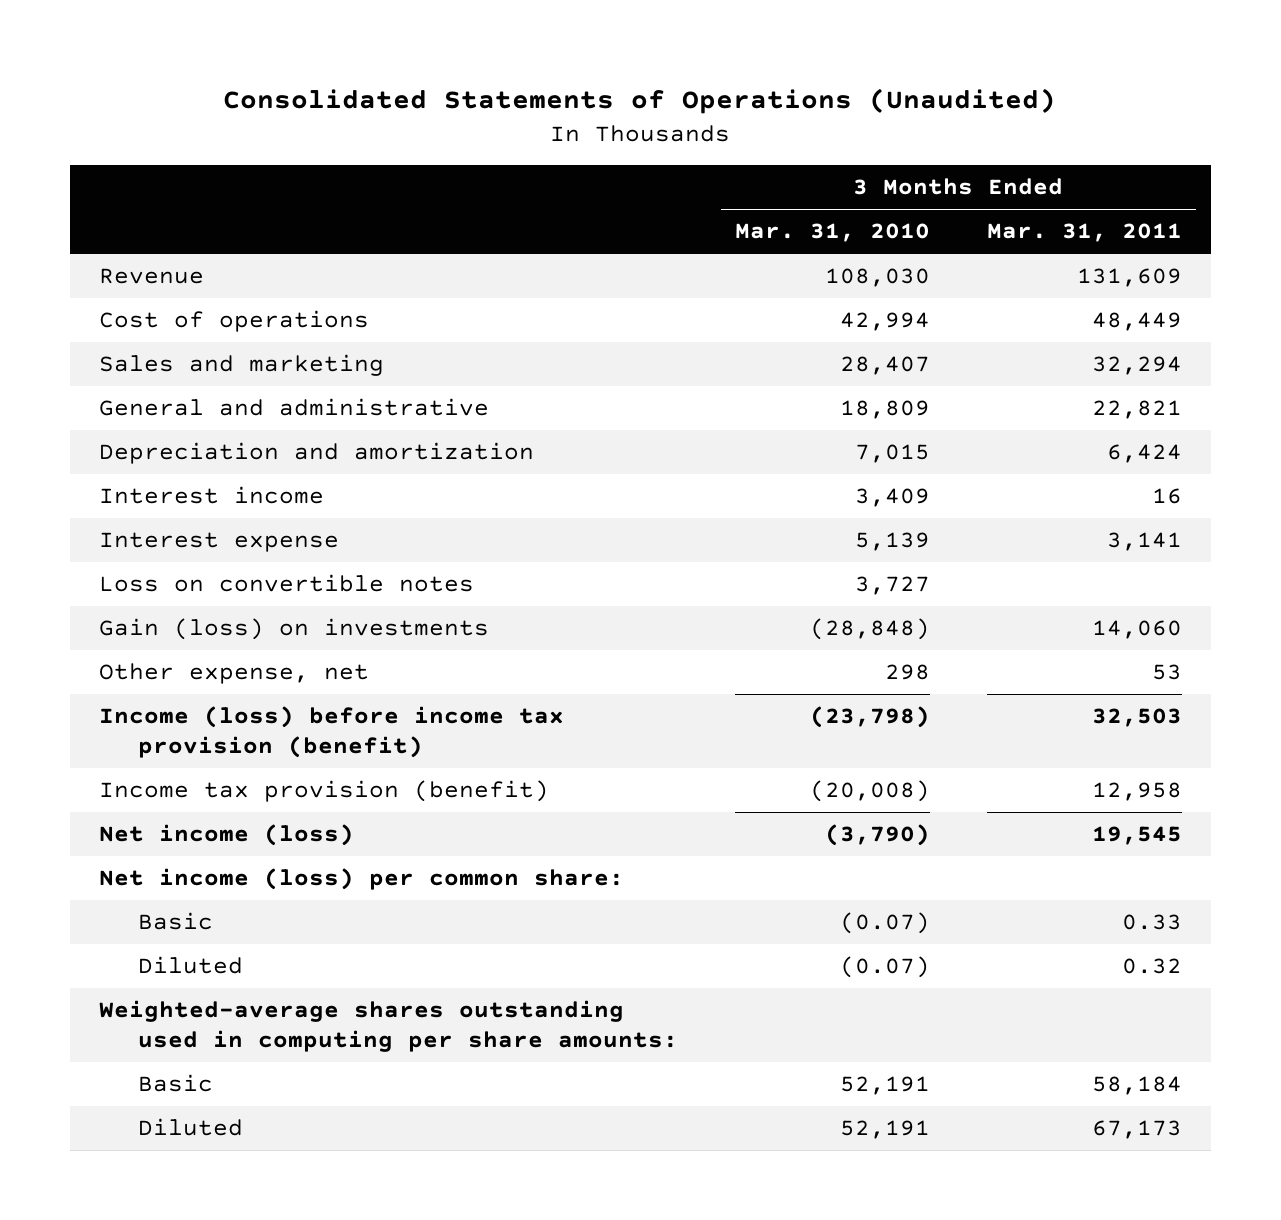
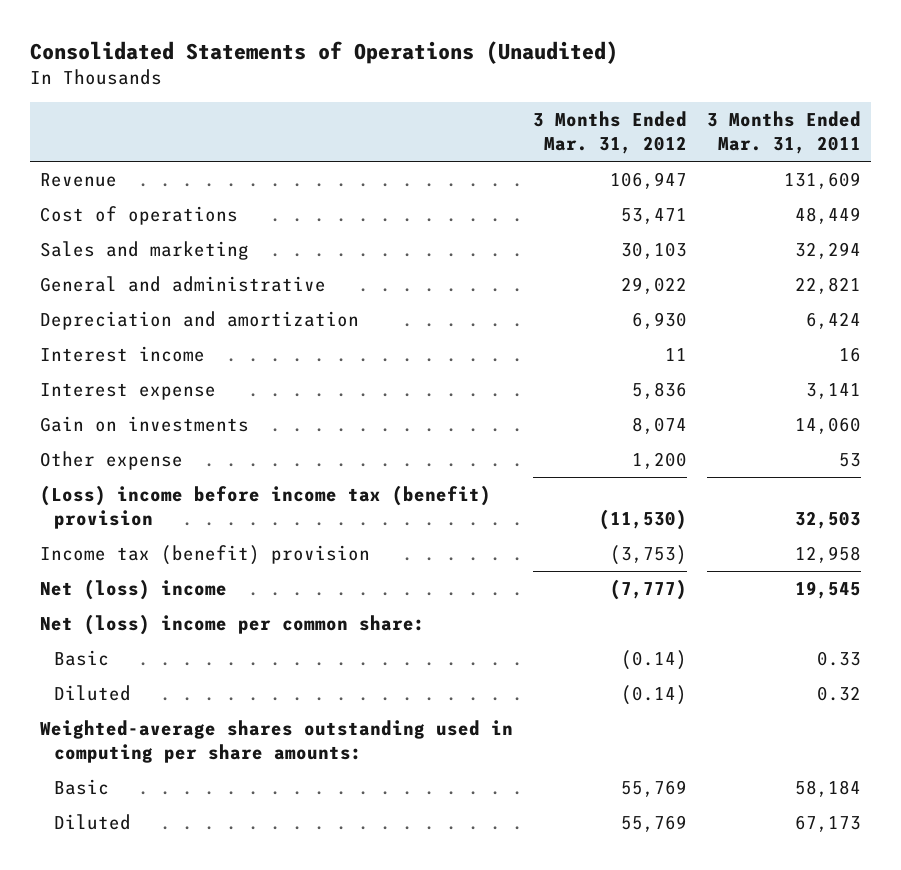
- | 3 Months Ended Mar. 31, 2010 | 3 Months Ended Mar. 31, 2011
+ | 3 Months Ended Mar. 31, 2012 | 3 Months Ended Mar. 31, 2011
- Loss on convertible notes | 3,727 |
- Gain (loss) on investments | (28,848) | 14,060
- Other expense, net | 298 | 53
- Income (loss) before income tax provision (benefit) | (23,798) | 32,503
- Income tax provision (benefit) | (20,008) | 12,958
- Net income (loss) | (3,790) | 19,545
- Net income (loss) per common share:
+ Gain on investments | 8,074 | 14,060
+ Other expense | 1,200 | 53
+ (Loss) income before income tax (benefit) provision | (11,530) | 32,503
+ Income tax (benefit) provision | (3,753) | 12,958
+ Net (loss) income | (7,777) | 19,545
+ Net (loss) income per common share:

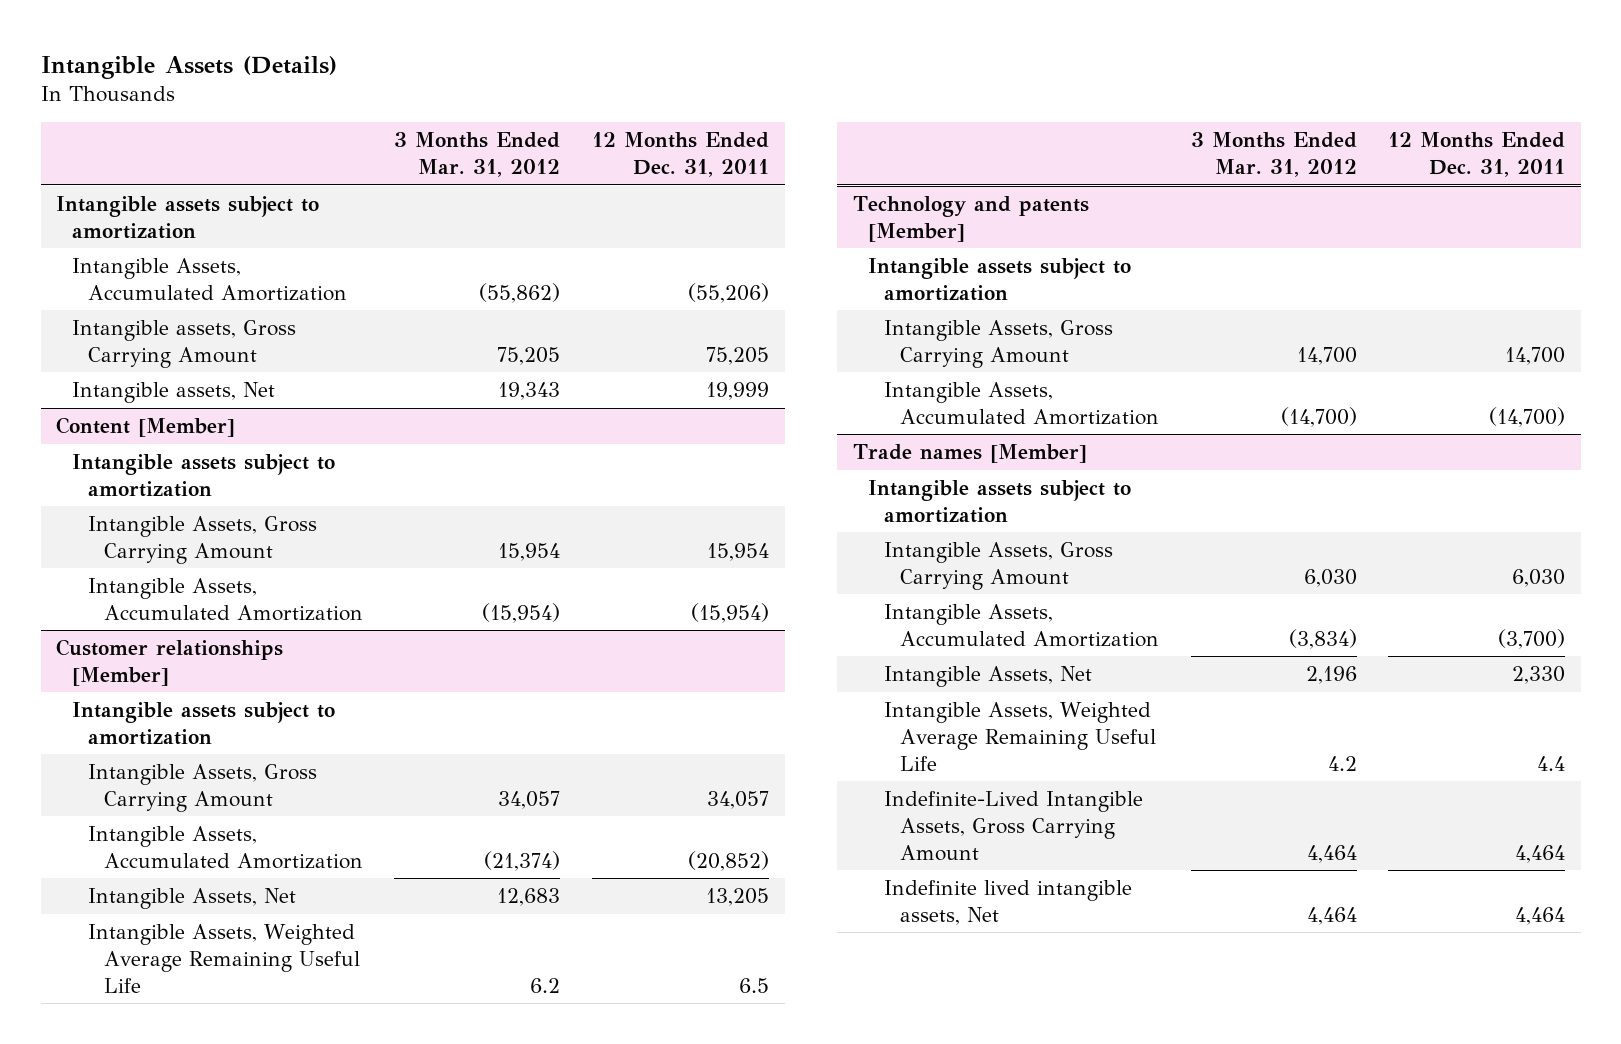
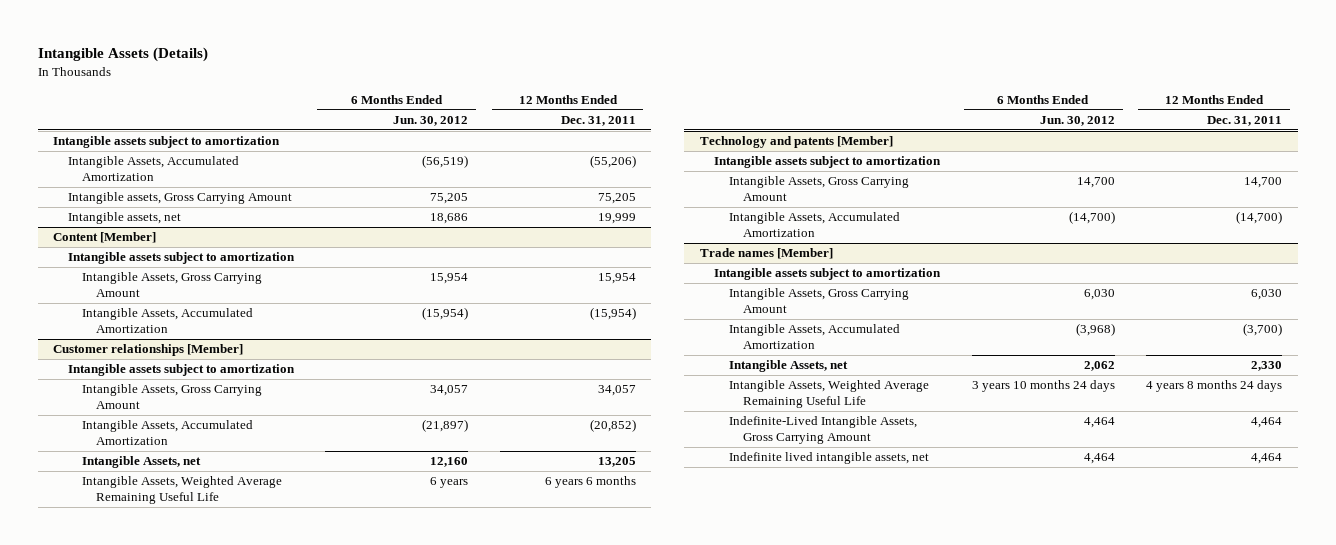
- | 3 Months Ended Mar. 31, 2012 | 12 Months Ended Dec. 31, 2011
+ | 6 Months Ended Jun. 30, 2012 | 12 Months Ended Dec. 31, 2011
- Intangible assets, Net | 19,343 | 19,999
+ Intangible assets, net | 18,686 | 19,999
@ Customer relationships [Member]
- Intangible Assets, Net | 12,683 | 13,205
- Intangible Assets, Weighted Average Remaining Useful Life | 6.2 | 6.5
+ Intangible Assets, net | 12,160 | 13,205
+ Intangible Assets, Weighted Average Remaining Useful Life | 6 years | 6 years 6 months
@ Trade names [Member]
- Intangible Assets, Net | 2,196 | 2,330
- Intangible Assets, Weighted Average Remaining Useful Life | 4.2 | 4.4
+ Intangible Assets, net | 2,062 | 2,330
+ Intangible Assets, Weighted Average Remaining Useful Life | 3 years 10 months 24 days | 4 years 8 months 24 days
- Indefinite lived intangible assets, Net | 4,464 | 4,464
+ Indefinite lived intangible assets, net | 4,464 | 4,464

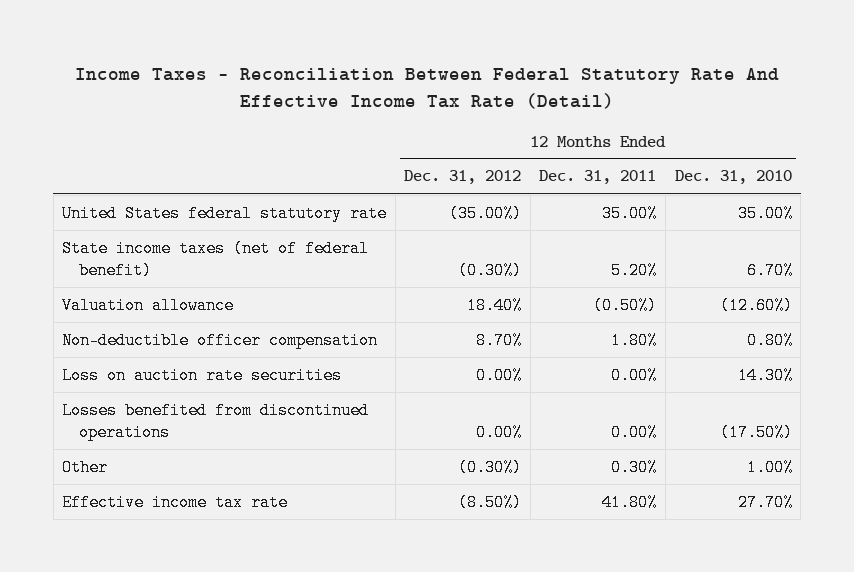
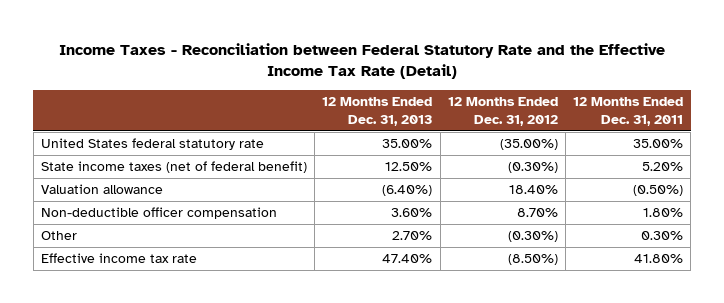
- Income Taxes - Reconciliation Between Federal Statutory Rate And Effective Income Tax Rate (Detail)
+ Income Taxes - Reconciliation between Federal Statutory Rate and the Effective Income Tax Rate (Detail)
- | 12 Months Ended Dec. 31, 2012 | 12 Months Ended Dec. 31, 2011 | 12 Months Ended Dec. 31, 2010
+ | 12 Months Ended Dec. 31, 2013 | 12 Months Ended Dec. 31, 2012 | 12 Months Ended Dec. 31, 2011
- Loss on auction rate securities | 0.00% | 0.00% | 14.30%
- Losses benefited from discontinued operations | 0.00% | 0.00% | (17.50%)

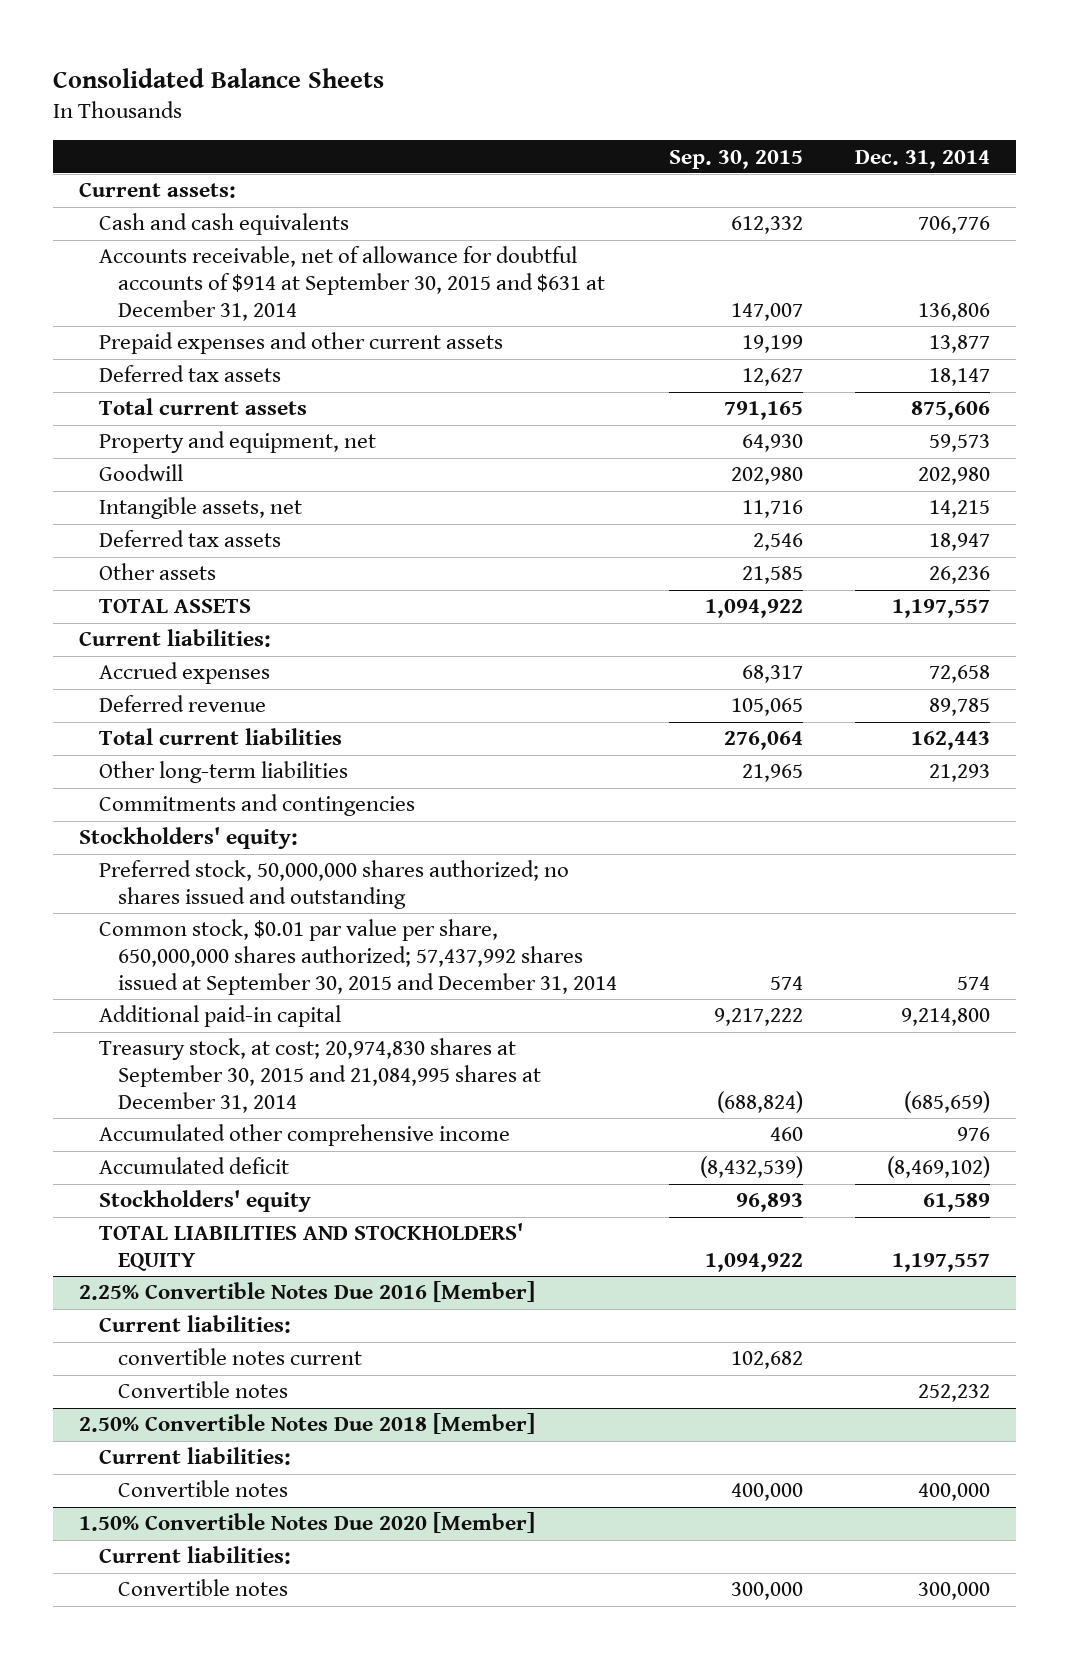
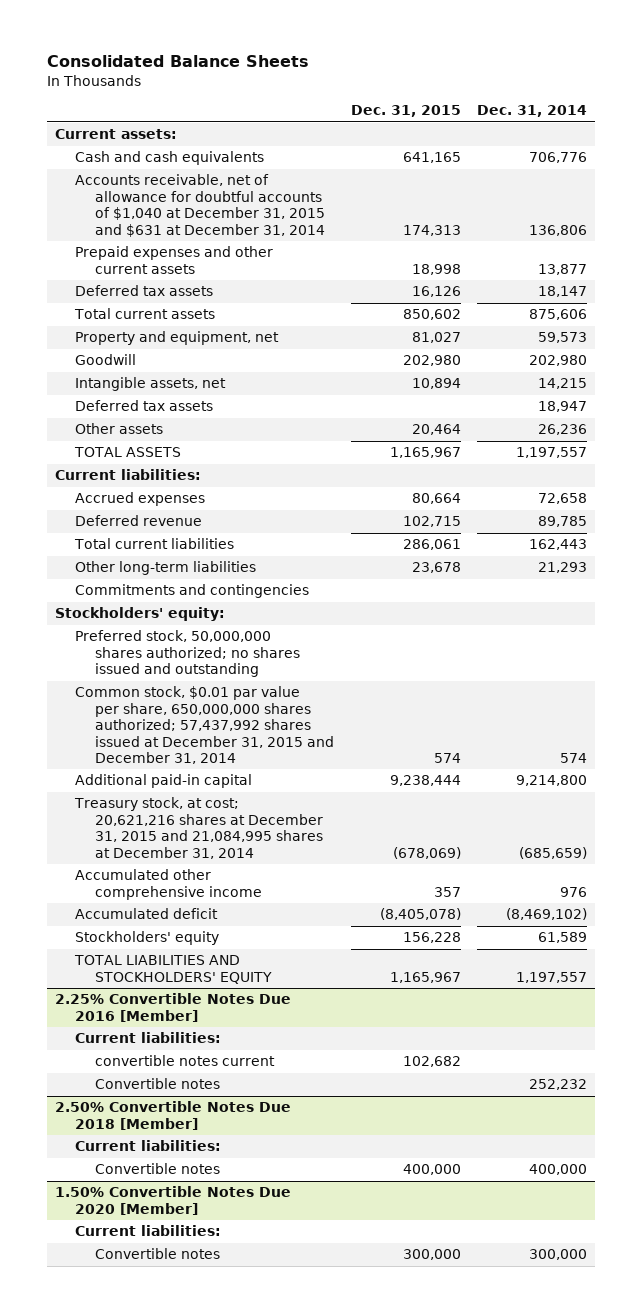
- | Sep. 30, 2015 | Dec. 31, 2014
+ | Dec. 31, 2015 | Dec. 31, 2014
- Accounts receivable, net of allowance for doubtful accounts of $914 at September 30, 2015 and $631 at December 31, 2014 | 147,007 | 136,806
+ Accounts receivable, net of allowance for doubtful accounts of $1,040 at December 31, 2015 and $631 at December 31, 2014 | 174,313 | 136,806
- Common stock, $0.01 par value per share, 650,000,000 shares authorized; 57,437,992 shares issued at September 30, 2015 and December 31, 2014 | 574 | 574
+ Common stock, $0.01 par value per share, 650,000,000 shares authorized; 57,437,992 shares issued at December 31, 2015 and December 31, 2014 | 574 | 574
- Treasury stock, at cost; 20,974,830 shares at September 30, 2015 and 21,084,995 shares at December 31, 2014 | (688,824) | (685,659)
+ Treasury stock, at cost; 20,621,216 shares at December 31, 2015 and 21,084,995 shares at December 31, 2014 | (678,069) | (685,659)

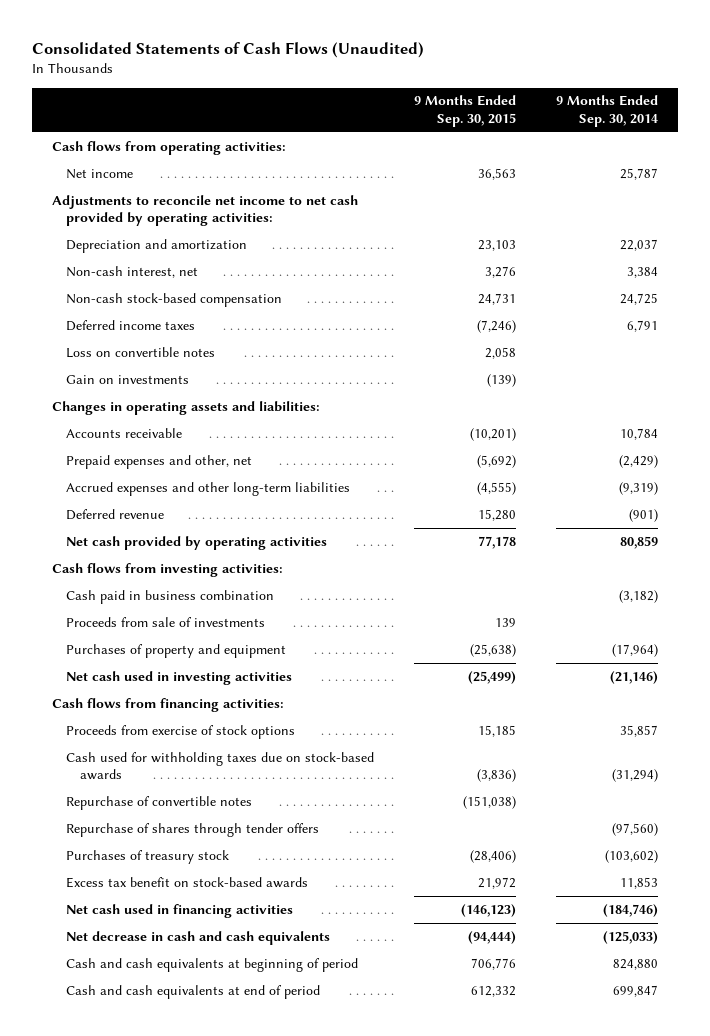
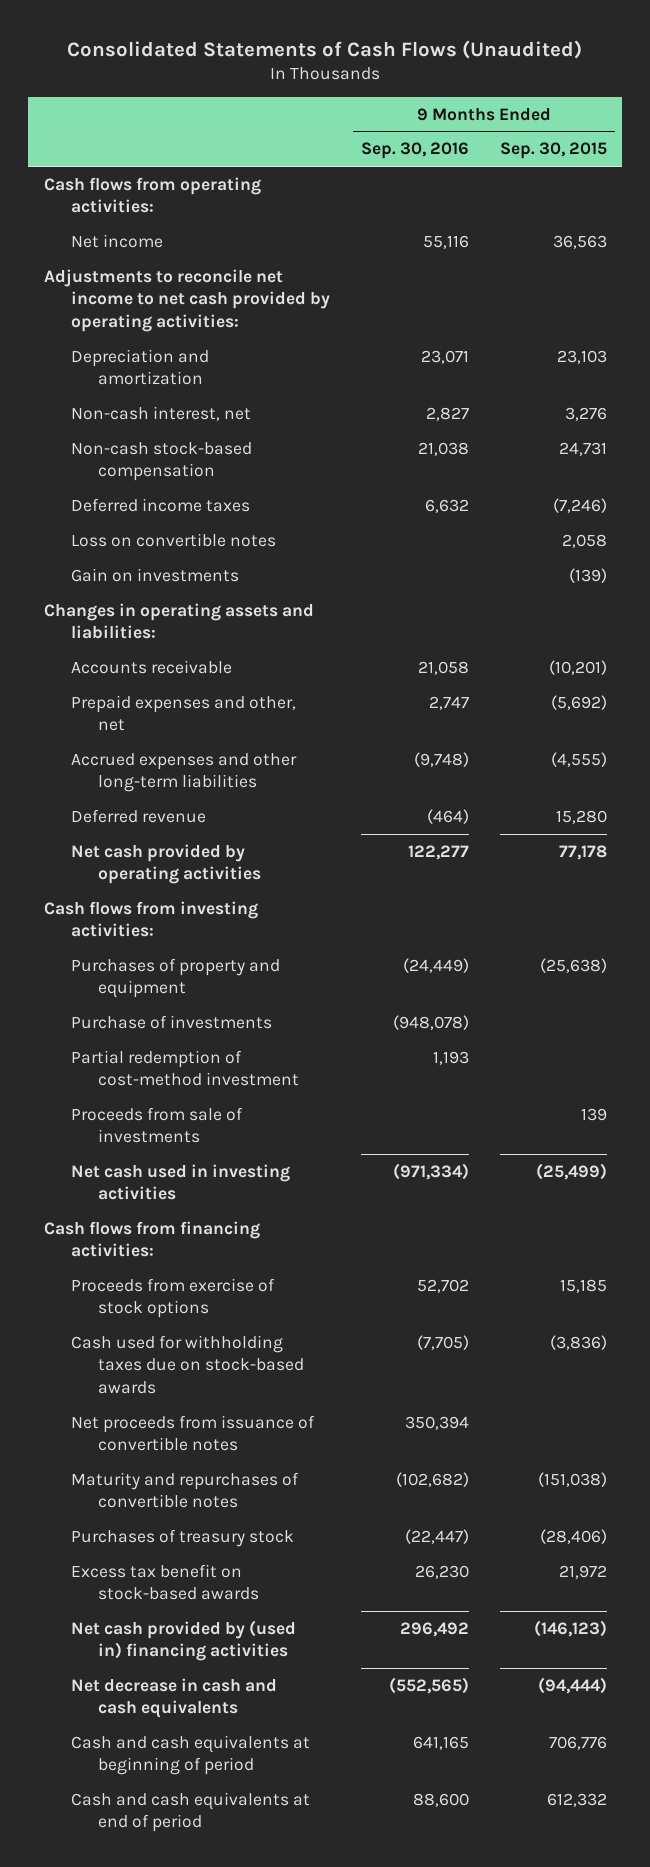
- | 9 Months Ended Sep. 30, 2015 | 9 Months Ended Sep. 30, 2014
+ | 9 Months Ended Sep. 30, 2016 | 9 Months Ended Sep. 30, 2015
- Cash paid in business combination | | (3,182)
+ Purchase of investments | (948,078) |
+ Partial redemption of cost-method investment | 1,193 |
moved down: Proceeds from sale of investments | | 139
- Repurchase of convertible notes | (151,038) |
- Repurchase of shares through tender offers | | (97,560)
+ Net proceeds from issuance of convertible notes | 350,394 |
+ Maturity and repurchases of convertible notes | (102,682) | (151,038)
- Net cash used in financing activities | (146,123) | (184,746)
+ Net cash provided by (used in) financing activities | 296,492 | (146,123)

